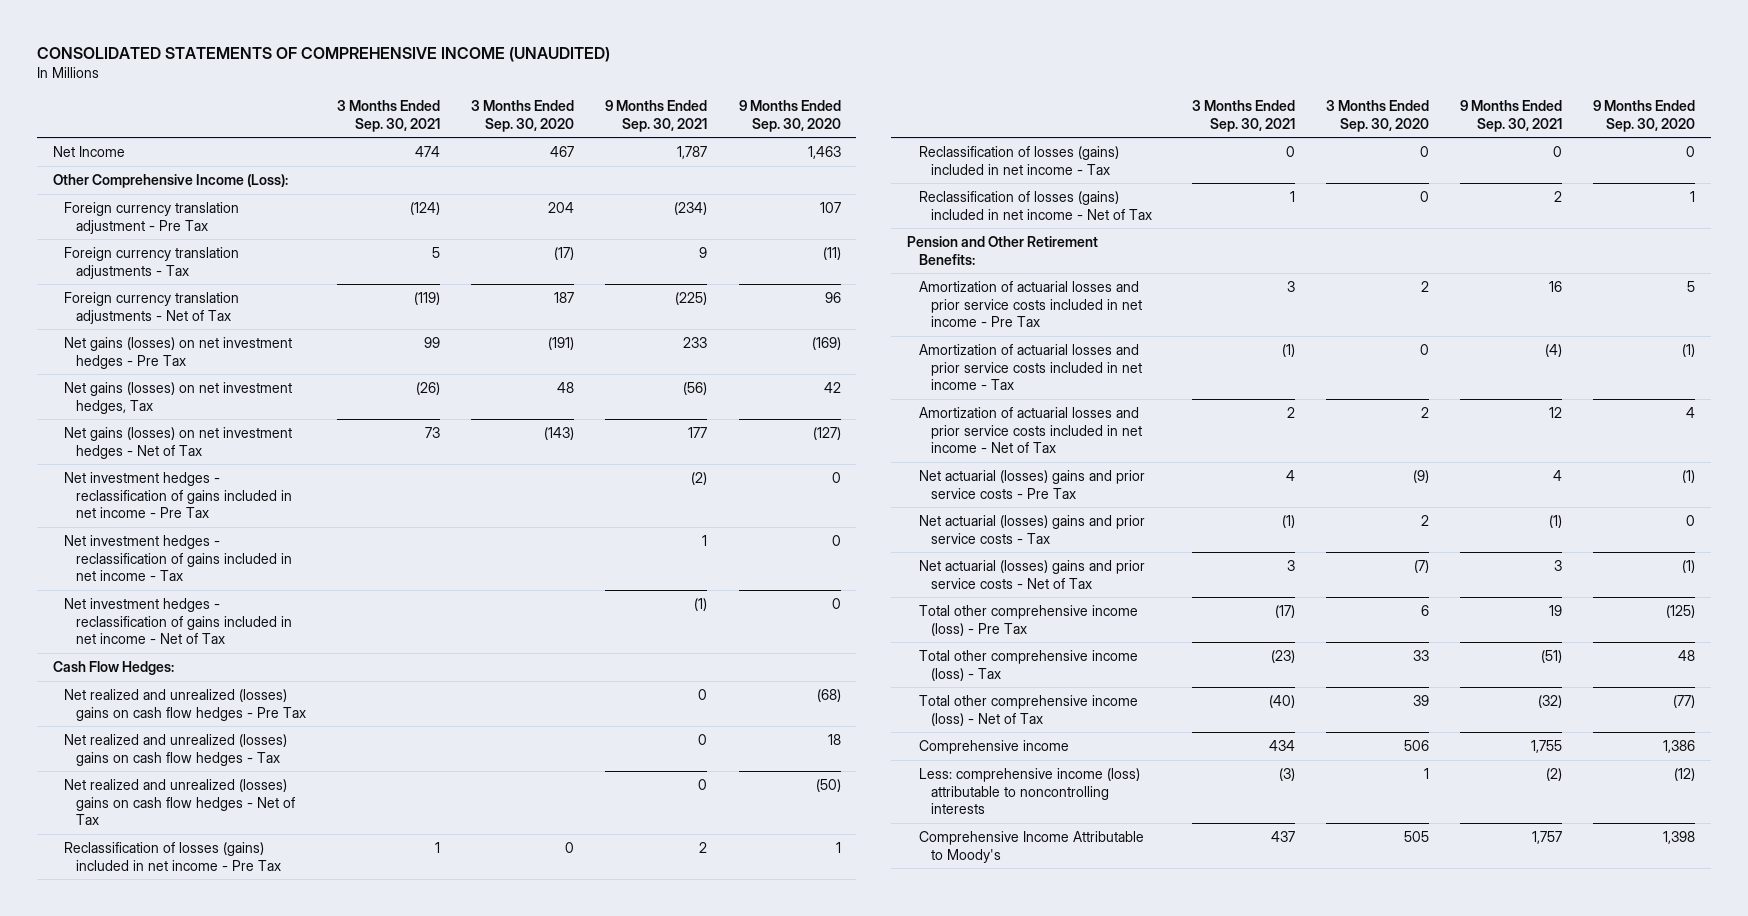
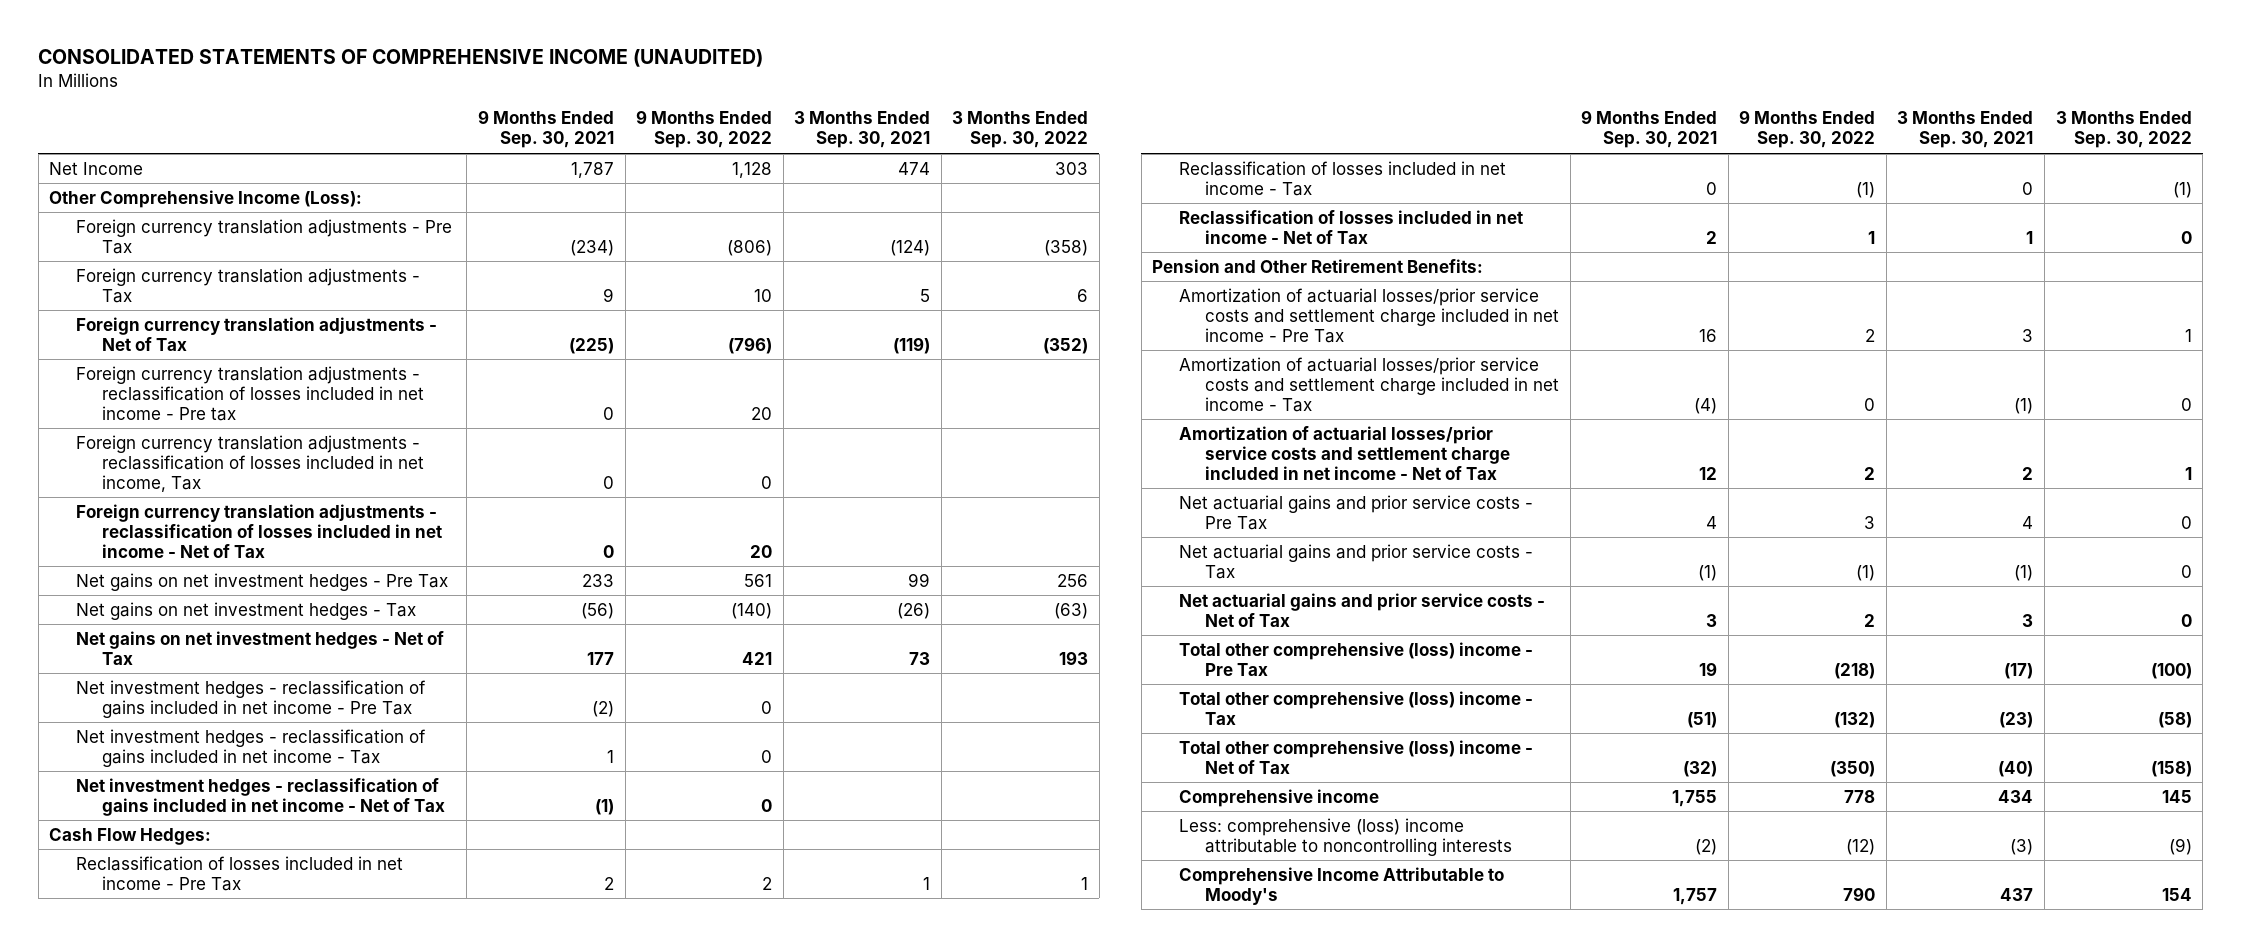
- | 3 Months Ended Sep. 30, 2021 | 3 Months Ended Sep. 30, 2020 | 9 Months Ended Sep. 30, 2021 | 9 Months Ended Sep. 30, 2020
+ | 9 Months Ended Sep. 30, 2021 | 9 Months Ended Sep. 30, 2022 | 3 Months Ended Sep. 30, 2021 | 3 Months Ended Sep. 30, 2022
- Foreign currency translation adjustment - Pre Tax | (124) | 204 | (234) | 107
+ Foreign currency translation adjustments - Pre Tax | (234) | (806) | (124) | (358)
- Net gains (losses) on net investment hedges - Pre Tax | 99 | (191) | 233 | (169)
- Net gains (losses) on net investment hedges, Tax | (26) | 48 | (56) | 42
- Net gains (losses) on net investment hedges - Net of Tax | 73 | (143) | 177 | (127)
+ Foreign currency translation adjustments - reclassification of losses included in net income - Pre tax | 0 | 20 | |
+ Foreign currency translation adjustments - reclassification of losses included in net income, Tax | 0 | 0 | |
+ Foreign currency translation adjustments - reclassification of losses included in net income - Net of Tax | 0 | 20 | |
+ Net gains on net investment hedges - Pre Tax | 233 | 561 | 99 | 256
+ Net gains on net investment hedges - Tax | (56) | (140) | (26) | (63)
+ Net gains on net investment hedges - Net of Tax | 177 | 421 | 73 | 193
- Net realized and unrealized (losses) gains on cash flow hedges - Pre Tax | | | 0 | (68)
- Net realized and unrealized (losses) gains on cash flow hedges - Tax | | | 0 | 18
- Net realized and unrealized (losses) gains on cash flow hedges - Net of Tax | | | 0 | (50)
- Reclassification of losses (gains) included in net income - Pre Tax | 1 | 0 | 2 | 1
- Reclassification of losses (gains) included in net income - Tax | 0 | 0 | 0 | 0
- Reclassification of losses (gains) included in net income - Net of Tax | 1 | 0 | 2 | 1
+ Reclassification of losses included in net income - Pre Tax | 2 | 2 | 1 | 1
+ Reclassification of losses included in net income - Tax | 0 | (1) | 0 | (1)
+ Reclassification of losses included in net income - Net of Tax | 2 | 1 | 1 | 0
- Amortization of actuarial losses and prior service costs included in net income - Pre Tax | 3 | 2 | 16 | 5
- Amortization of actuarial losses and prior service costs included in net income - Tax | (1) | 0 | (4) | (1)
- Amortization of actuarial losses and prior service costs included in net income - Net of Tax | 2 | 2 | 12 | 4
- Net actuarial (losses) gains and prior service costs - Pre Tax | 4 | (9) | 4 | (1)
- Net actuarial (losses) gains and prior service costs - Tax | (1) | 2 | (1) | 0
- Net actuarial (losses) gains and prior service costs - Net of Tax | 3 | (7) | 3 | (1)
- Total other comprehensive income (loss) - Pre Tax | (17) | 6 | 19 | (125)
- Total other comprehensive income (loss) - Tax | (23) | 33 | (51) | 48
- Total other comprehensive income (loss) - Net of Tax | (40) | 39 | (32) | (77)
+ Amortization of actuarial losses/prior service costs and settlement charge included in net income - Pre Tax | 16 | 2 | 3 | 1
+ Amortization of actuarial losses/prior service costs and settlement charge included in net income - Tax | (4) | 0 | (1) | 0
+ Amortization of actuarial losses/prior service costs and settlement charge included in net income - Net of Tax | 12 | 2 | 2 | 1
+ Net actuarial gains and prior service costs - Pre Tax | 4 | 3 | 4 | 0
+ Net actuarial gains and prior service costs - Tax | (1) | (1) | (1) | 0
+ Net actuarial gains and prior service costs - Net of Tax | 3 | 2 | 3 | 0
+ Total other comprehensive (loss) income - Pre Tax | 19 | (218) | (17) | (100)
+ Total other comprehensive (loss) income - Tax | (51) | (132) | (23) | (58)
+ Total other comprehensive (loss) income - Net of Tax | (32) | (350) | (40) | (158)
- Less: comprehensive income (loss) attributable to noncontrolling interests | (3) | 1 | (2) | (12)
+ Less: comprehensive (loss) income attributable to noncontrolling interests | (2) | (12) | (3) | (9)

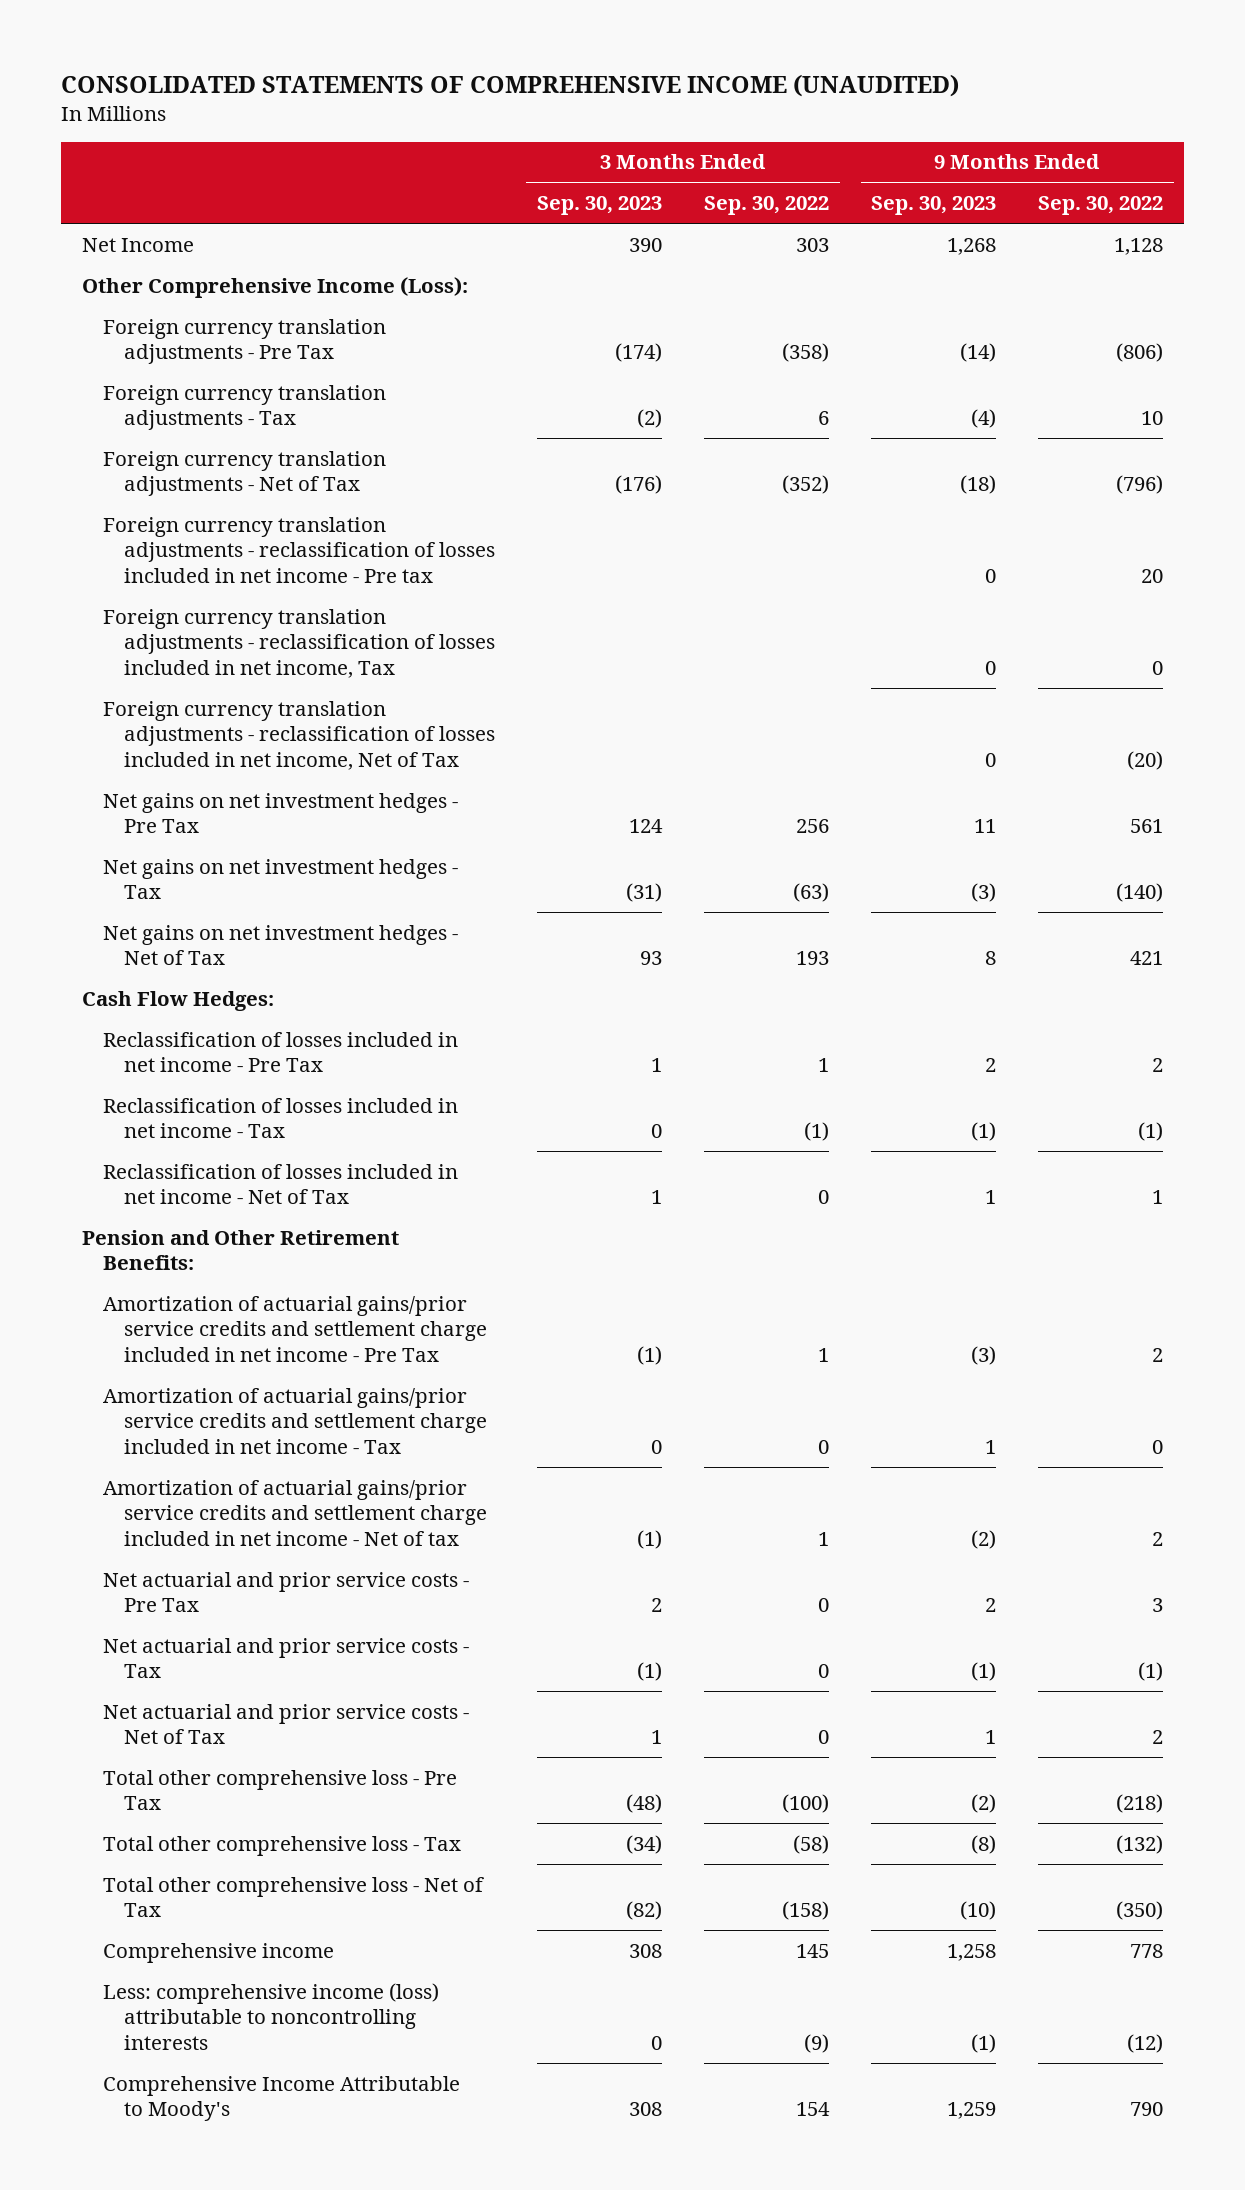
- | 9 Months Ended Sep. 30, 2021 | 9 Months Ended Sep. 30, 2022 | 3 Months Ended Sep. 30, 2021 | 3 Months Ended Sep. 30, 2022
+ | 3 Months Ended Sep. 30, 2023 | 3 Months Ended Sep. 30, 2022 | 9 Months Ended Sep. 30, 2023 | 9 Months Ended Sep. 30, 2022
- Foreign currency translation adjustments - reclassification of losses included in net income - Net of Tax | 0 | 20 | |
+ Foreign currency translation adjustments - reclassification of losses included in net income, Net of Tax | | | 0 | (20)
- Net investment hedges - reclassification of gains included in net income - Pre Tax | (2) | 0 | |
- Net investment hedges - reclassification of gains included in net income - Tax | 1 | 0 | |
- Net investment hedges - reclassification of gains included in net income - Net of Tax | (1) | 0 | |
- Amortization of actuarial losses/prior service costs and settlement charge included in net income - Pre Tax | 16 | 2 | 3 | 1
- Amortization of actuarial losses/prior service costs and settlement charge included in net income - Tax | (4) | 0 | (1) | 0
- Amortization of actuarial losses/prior service costs and settlement charge included in net income - Net of Tax | 12 | 2 | 2 | 1
- Net actuarial gains and prior service costs - Pre Tax | 4 | 3 | 4 | 0
- Net actuarial gains and prior service costs - Tax | (1) | (1) | (1) | 0
- Net actuarial gains and prior service costs - Net of Tax | 3 | 2 | 3 | 0
- Total other comprehensive (loss) income - Pre Tax | 19 | (218) | (17) | (100)
- Total other comprehensive (loss) income - Tax | (51) | (132) | (23) | (58)
- Total other comprehensive (loss) income - Net of Tax | (32) | (350) | (40) | (158)
+ Amortization of actuarial gains/prior service credits and settlement charge included in net income - Pre Tax | (1) | 1 | (3) | 2
+ Amortization of actuarial gains/prior service credits and settlement charge included in net income - Tax | 0 | 0 | 1 | 0
+ Amortization of actuarial gains/prior service credits and settlement charge included in net income - Net of tax | (1) | 1 | (2) | 2
+ Net actuarial and prior service costs - Pre Tax | 2 | 0 | 2 | 3
+ Net actuarial and prior service costs - Tax | (1) | 0 | (1) | (1)
+ Net actuarial and prior service costs - Net of Tax | 1 | 0 | 1 | 2
+ Total other comprehensive loss - Pre Tax | (48) | (100) | (2) | (218)
+ Total other comprehensive loss - Tax | (34) | (58) | (8) | (132)
+ Total other comprehensive loss - Net of Tax | (82) | (158) | (10) | (350)
- Less: comprehensive (loss) income attributable to noncontrolling interests | (2) | (12) | (3) | (9)
+ Less: comprehensive income (loss) attributable to noncontrolling interests | 0 | (9) | (1) | (12)

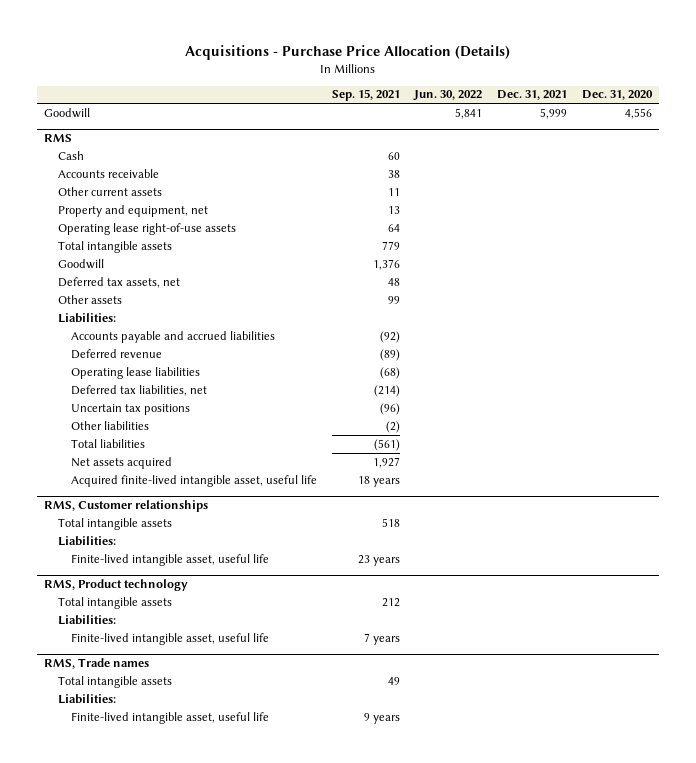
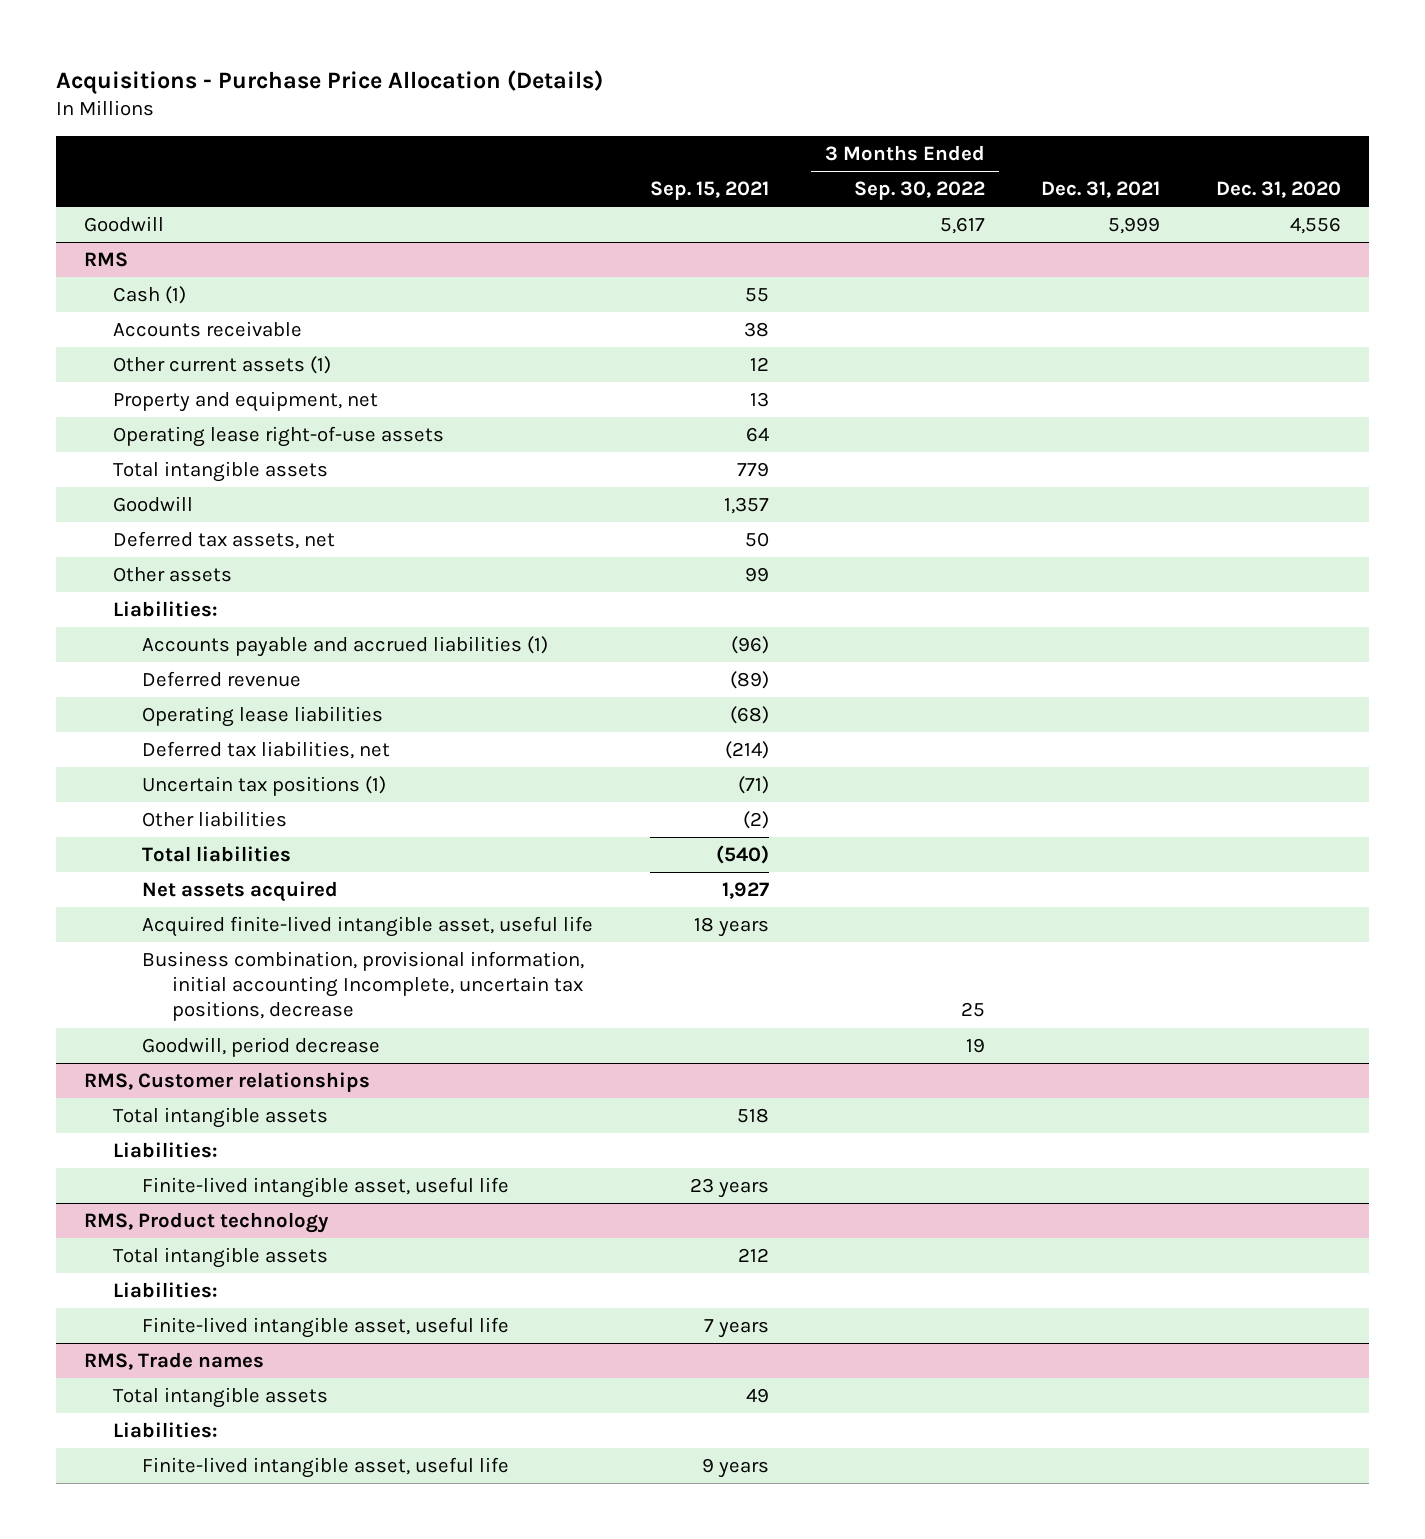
- | Sep. 15, 2021 | Jun. 30, 2022 | Dec. 31, 2021 | Dec. 31, 2020
+ | Sep. 15, 2021 | 3 Months Ended Sep. 30, 2022 | Dec. 31, 2021 | Dec. 31, 2020
@ RMS
- Cash | 60 | | |
+ Cash (1) | 55 | | |
- Other current assets | 11 | | |
+ Other current assets (1) | 12 | | |
- Goodwill | 1,376 | | |
- Deferred tax assets, net | 48 | | |
+ Goodwill | 1,357 | | |
+ Deferred tax assets, net | 50 | | |
- Accounts payable and accrued liabilities | (92) | | |
+ Accounts payable and accrued liabilities (1) | (96) | | |
- Uncertain tax positions | (96) | | |
+ Uncertain tax positions (1) | (71) | | |
- Total liabilities | (561) | | |
+ Total liabilities | (540) | | |
+ Business combination, provisional information, initial accounting Incomplete, uncertain tax positions, decrease | | 25 | |
+ Goodwill, period decrease | | 19 | |

